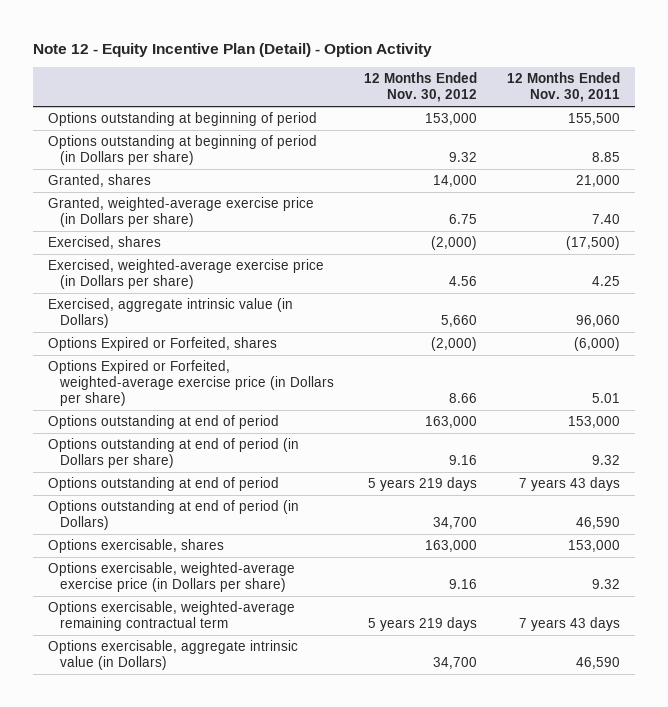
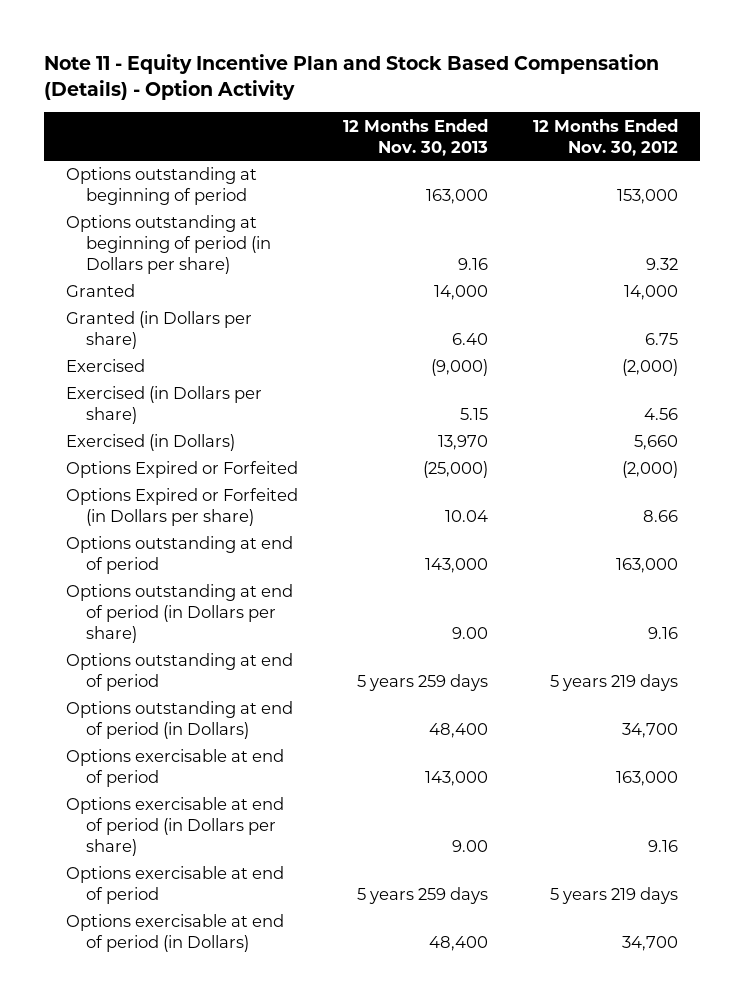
- Note 12 - Equity Incentive Plan (Detail) - Option Activity
+ Note 11 - Equity Incentive Plan and Stock Based Compensation (Details) - Option Activity
- | 12 Months Ended Nov. 30, 2012 | 12 Months Ended Nov. 30, 2011
+ | 12 Months Ended Nov. 30, 2013 | 12 Months Ended Nov. 30, 2012
- Granted, shares | 14,000 | 21,000
- Granted, weighted-average exercise price (in Dollars per share) | 6.75 | 7.40
- Exercised, shares | (2,000) | (17,500)
- Exercised, weighted-average exercise price (in Dollars per share) | 4.56 | 4.25
- Exercised, aggregate intrinsic value (in Dollars) | 5,660 | 96,060
- Options Expired or Forfeited, shares | (2,000) | (6,000)
- Options Expired or Forfeited, weighted-average exercise price (in Dollars per share) | 8.66 | 5.01
+ Granted | 14,000 | 14,000
+ Granted (in Dollars per share) | 6.40 | 6.75
+ Exercised | (9,000) | (2,000)
+ Exercised (in Dollars per share) | 5.15 | 4.56
+ Exercised (in Dollars) | 13,970 | 5,660
+ Options Expired or Forfeited | (25,000) | (2,000)
+ Options Expired or Forfeited (in Dollars per share) | 10.04 | 8.66
- Options exercisable, shares | 163,000 | 153,000
- Options exercisable, weighted-average exercise price (in Dollars per share) | 9.16 | 9.32
- Options exercisable, weighted-average remaining contractual term | 5 years 219 days | 7 years 43 days
- Options exercisable, aggregate intrinsic value (in Dollars) | 34,700 | 46,590
+ Options exercisable at end of period | 143,000 | 163,000
+ Options exercisable at end of period (in Dollars per share) | 9.00 | 9.16
+ Options exercisable at end of period | 5 years 259 days | 5 years 219 days
+ Options exercisable at end of period (in Dollars) | 48,400 | 34,700

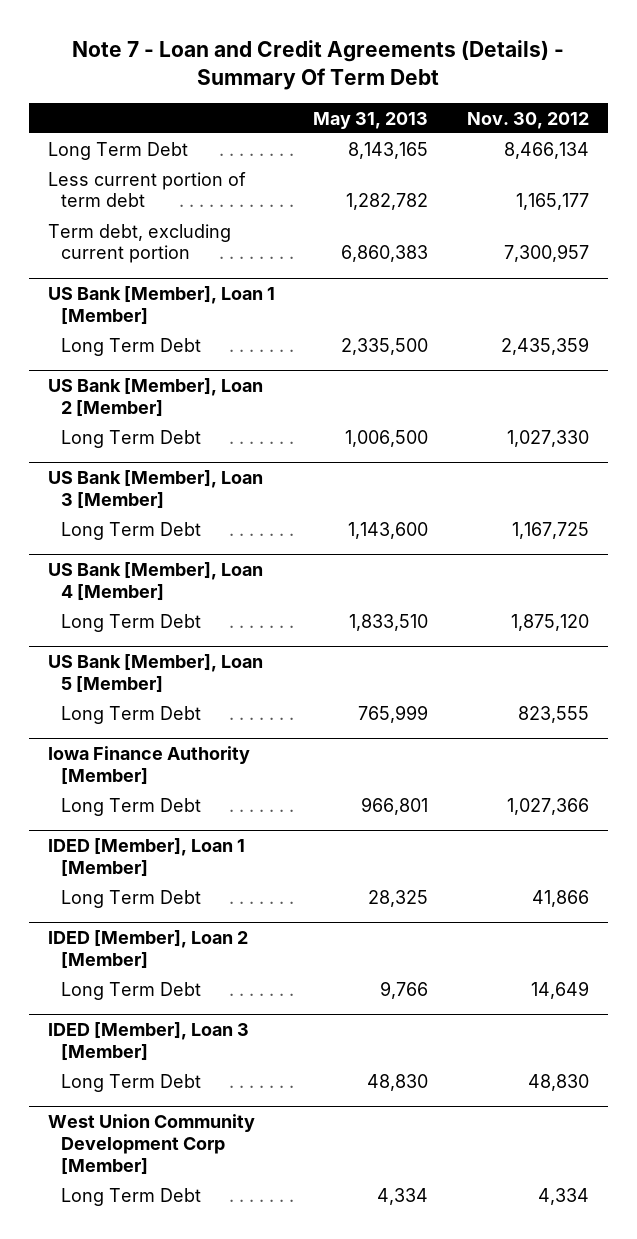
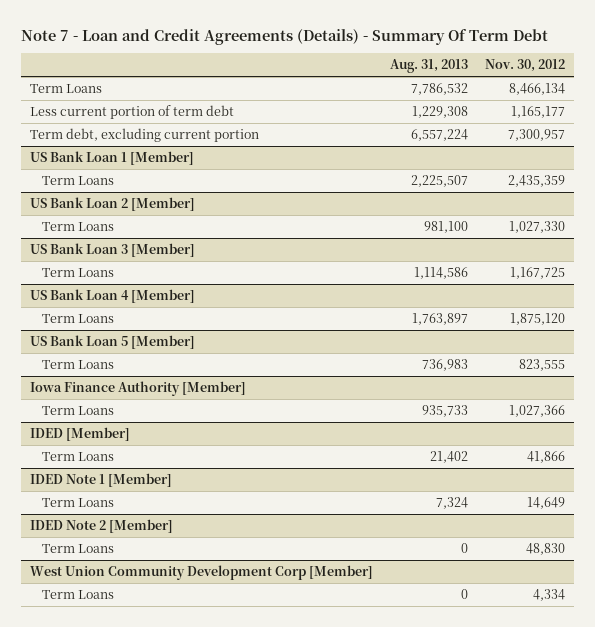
- | May 31, 2013 | Nov. 30, 2012
+ | Aug. 31, 2013 | Nov. 30, 2012
- Long Term Debt | 8,143,165 | 8,466,134
+ Term Loans | 7,786,532 | 8,466,134
- US Bank [Member], Loan 1 [Member]
- Long Term Debt | 2,335,500 | 2,435,359
- US Bank [Member], Loan 2 [Member]
- Long Term Debt | 1,006,500 | 1,027,330
- US Bank [Member], Loan 3 [Member]
- Long Term Debt | 1,143,600 | 1,167,725
- US Bank [Member], Loan 4 [Member]
- Long Term Debt | 1,833,510 | 1,875,120
- US Bank [Member], Loan 5 [Member]
- Long Term Debt | 765,999 | 823,555
+ US Bank Loan 1 [Member]
+ Term Loans | 2,225,507 | 2,435,359
+ US Bank Loan 2 [Member]
+ Term Loans | 981,100 | 1,027,330
+ US Bank Loan 3 [Member]
+ Term Loans | 1,114,586 | 1,167,725
+ US Bank Loan 4 [Member]
+ Term Loans | 1,763,897 | 1,875,120
+ US Bank Loan 5 [Member]
+ Term Loans | 736,983 | 823,555
@ Iowa Finance Authority [Member]
- Long Term Debt | 966,801 | 1,027,366
- IDED [Member], Loan 1 [Member]
- Long Term Debt | 28,325 | 41,866
- IDED [Member], Loan 2 [Member]
- Long Term Debt | 9,766 | 14,649
- IDED [Member], Loan 3 [Member]
- Long Term Debt | 48,830 | 48,830
@ Iowa Finance Authority [Member]
+ Term Loans | 935,733 | 1,027,366
+ IDED [Member]
+ Term Loans | 21,402 | 41,866
+ IDED Note 1 [Member]
+ Term Loans | 7,324 | 14,649
+ IDED Note 2 [Member]
+ Term Loans | 0 | 48,830
@ West Union Community Development Corp [Member]
- Long Term Debt | 4,334 | 4,334
+ Term Loans | 0 | 4,334

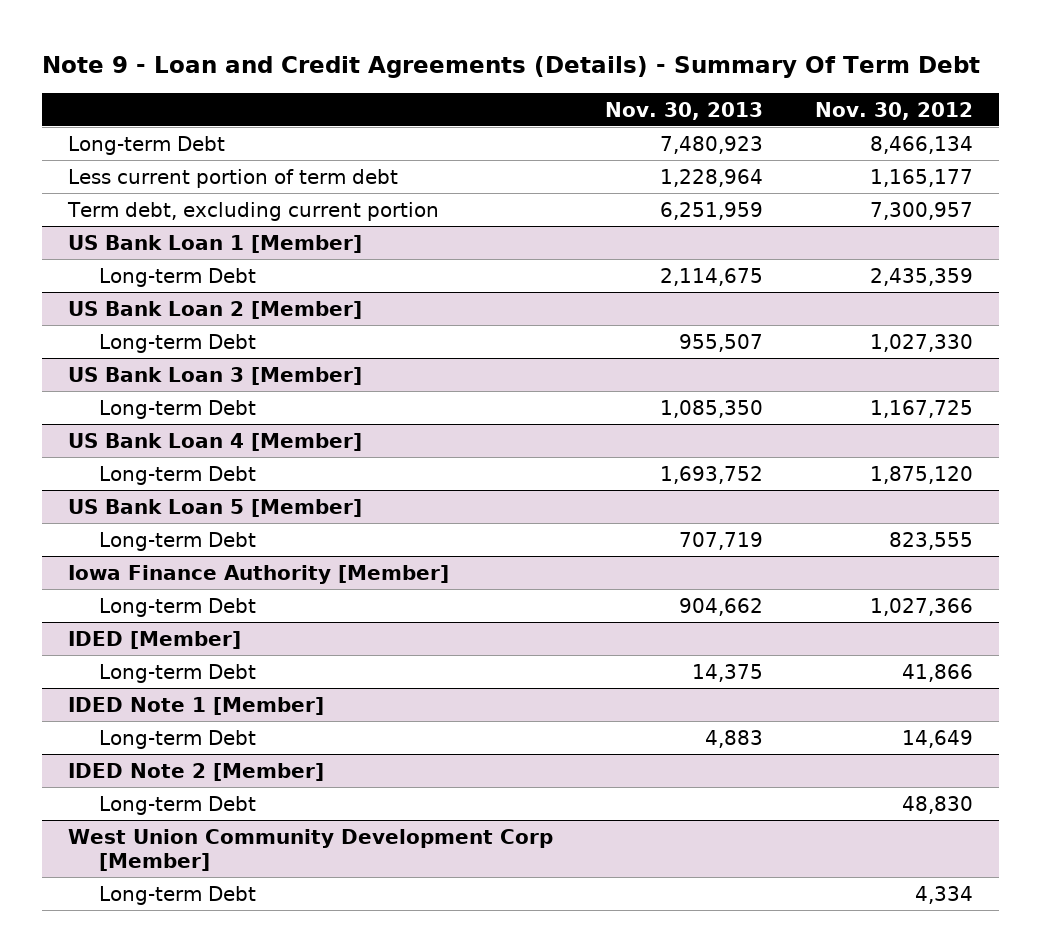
- Note 7 - Loan and Credit Agreements (Details) - Summary Of Term Debt
+ Note 9 - Loan and Credit Agreements (Details) - Summary Of Term Debt
- | Aug. 31, 2013 | Nov. 30, 2012
+ | Nov. 30, 2013 | Nov. 30, 2012
- Term Loans | 7,786,532 | 8,466,134
+ Long-term Debt | 7,480,923 | 8,466,134
@ US Bank Loan 1 [Member]
- Term Loans | 2,225,507 | 2,435,359
+ Long-term Debt | 2,114,675 | 2,435,359
@ US Bank Loan 2 [Member]
- Term Loans | 981,100 | 1,027,330
+ Long-term Debt | 955,507 | 1,027,330
@ US Bank Loan 3 [Member]
- Term Loans | 1,114,586 | 1,167,725
+ Long-term Debt | 1,085,350 | 1,167,725
@ US Bank Loan 4 [Member]
- Term Loans | 1,763,897 | 1,875,120
+ Long-term Debt | 1,693,752 | 1,875,120
@ US Bank Loan 5 [Member]
- Term Loans | 736,983 | 823,555
+ Long-term Debt | 707,719 | 823,555
@ Iowa Finance Authority [Member]
- Term Loans | 935,733 | 1,027,366
+ Long-term Debt | 904,662 | 1,027,366
@ IDED [Member]
- Term Loans | 21,402 | 41,866
+ Long-term Debt | 14,375 | 41,866
@ IDED Note 1 [Member]
- Term Loans | 7,324 | 14,649
+ Long-term Debt | 4,883 | 14,649
@ IDED Note 2 [Member]
- Term Loans | 0 | 48,830
+ Long-term Debt | | 48,830
@ West Union Community Development Corp [Member]
- Term Loans | 0 | 4,334
+ Long-term Debt | | 4,334

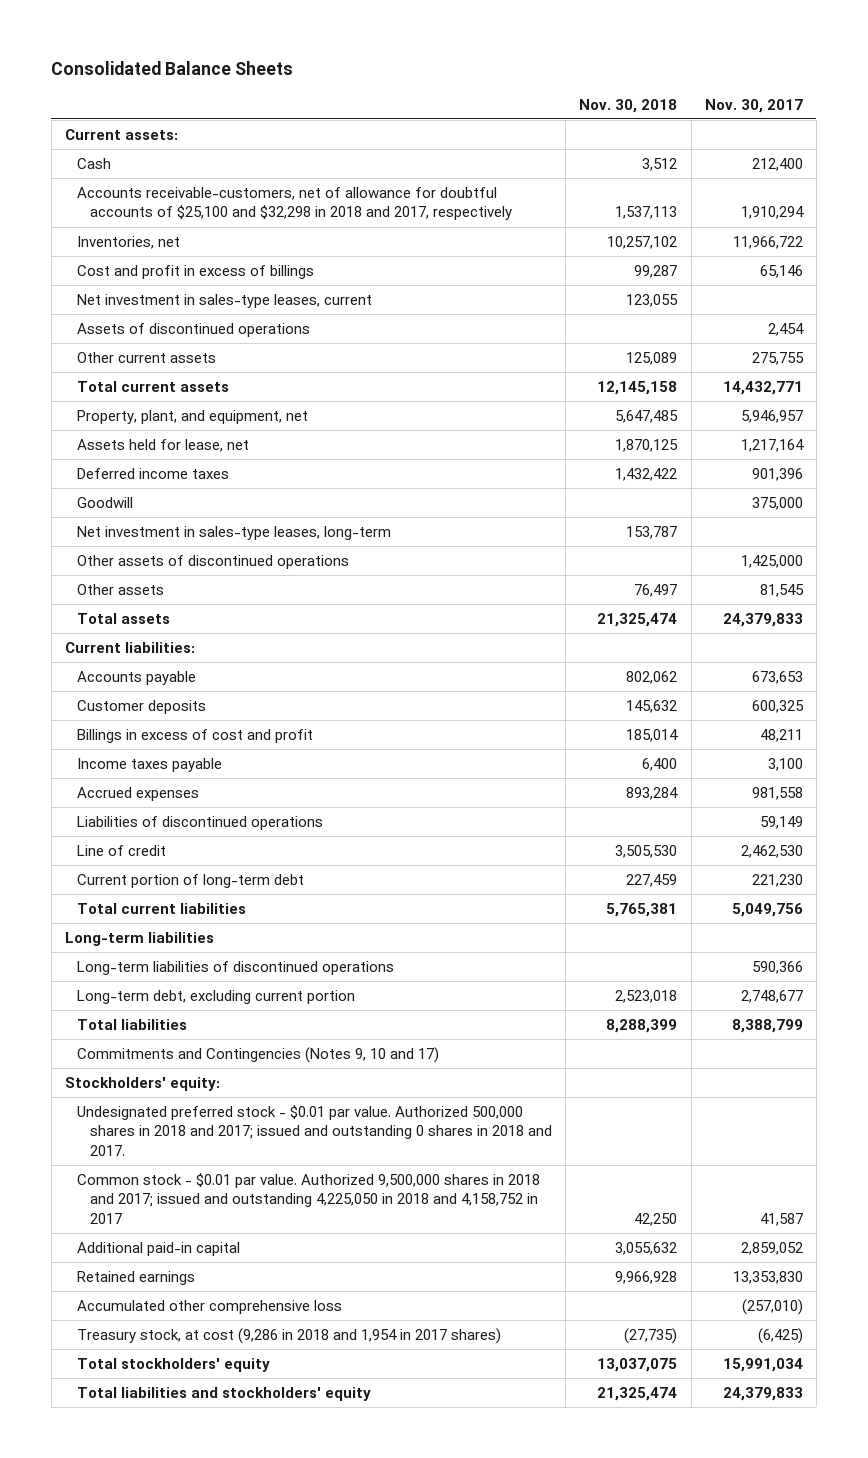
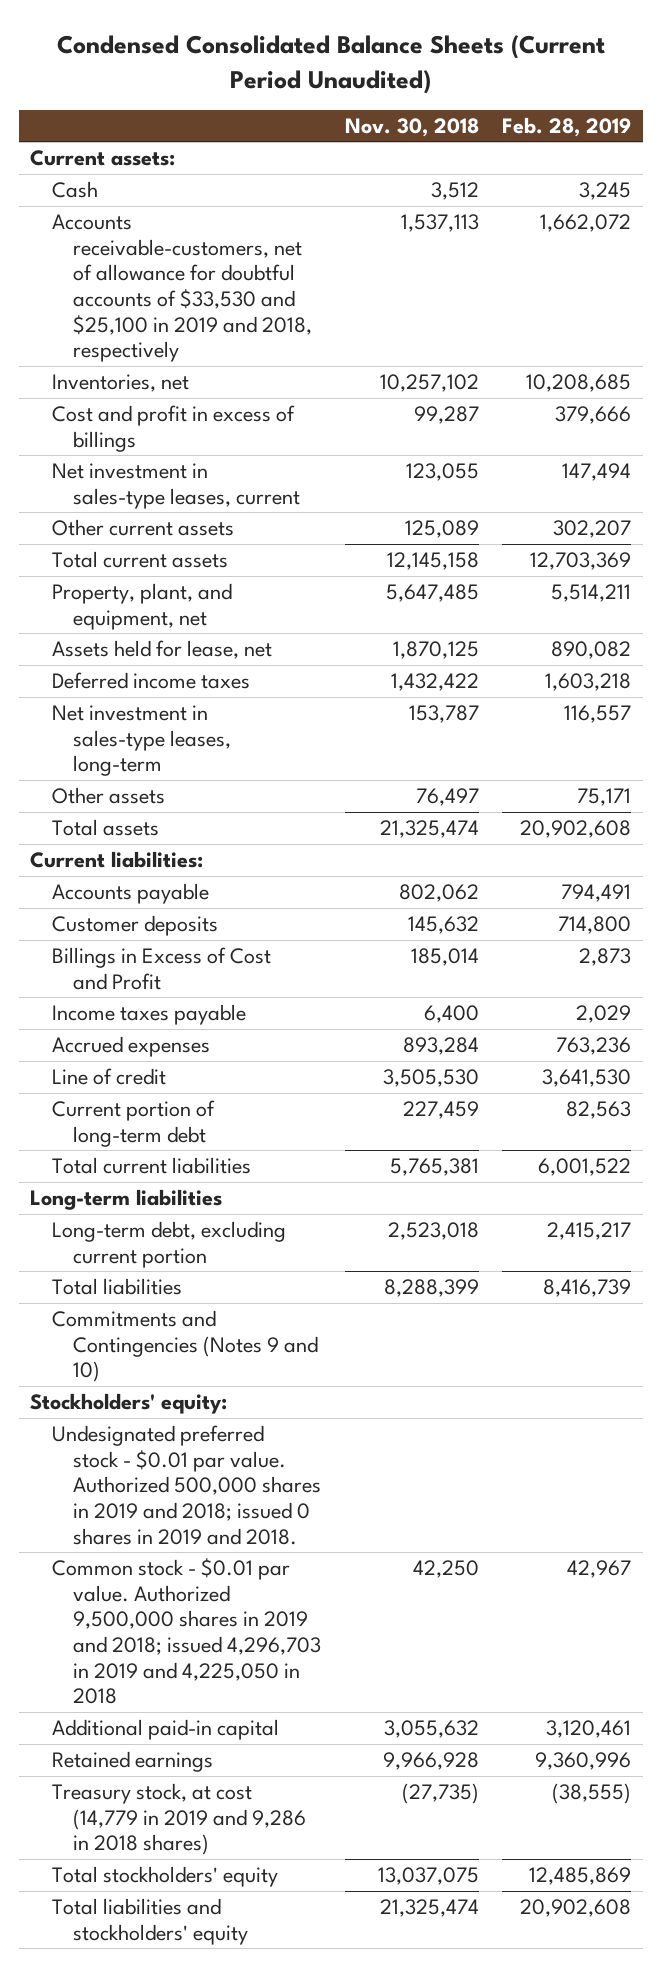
- Consolidated Balance Sheets
+ Condensed Consolidated Balance Sheets (Current Period Unaudited)
- | Nov. 30, 2018 | Nov. 30, 2017
+ | Nov. 30, 2018 | Feb. 28, 2019
- Accounts receivable-customers, net of allowance for doubtful accounts of $25,100 and $32,298 in 2018 and 2017, respectively | 1,537,113 | 1,910,294
+ Accounts receivable-customers, net of allowance for doubtful accounts of $33,530 and $25,100 in 2019 and 2018, respectively | 1,537,113 | 1,662,072
- Assets of discontinued operations | | 2,454
- Goodwill | | 375,000
- Other assets of discontinued operations | | 1,425,000
- Billings in excess of cost and profit | 185,014 | 48,211
+ Billings in Excess of Cost and Profit | 185,014 | 2,873
- Liabilities of discontinued operations | | 59,149
- Long-term liabilities of discontinued operations | | 590,366
- Commitments and Contingencies (Notes 9, 10 and 17)
+ Commitments and Contingencies (Notes 9 and 10)
- Undesignated preferred stock - $0.01 par value. Authorized 500,000 shares in 2018 and 2017; issued and outstanding 0 shares in 2018 and 2017.
- Common stock - $0.01 par value. Authorized 9,500,000 shares in 2018 and 2017; issued and outstanding 4,225,050 in 2018 and 4,158,752 in 2017 | 42,250 | 41,587
+ Undesignated preferred stock - $0.01 par value. Authorized 500,000 shares in 2019 and 2018; issued 0 shares in 2019 and 2018.
+ Common stock - $0.01 par value. Authorized 9,500,000 shares in 2019 and 2018; issued 4,296,703 in 2019 and 4,225,050 in 2018 | 42,250 | 42,967
- Accumulated other comprehensive loss | | (257,010)
- Treasury stock, at cost (9,286 in 2018 and 1,954 in 2017 shares) | (27,735) | (6,425)
+ Treasury stock, at cost (14,779 in 2019 and 9,286 in 2018 shares) | (27,735) | (38,555)

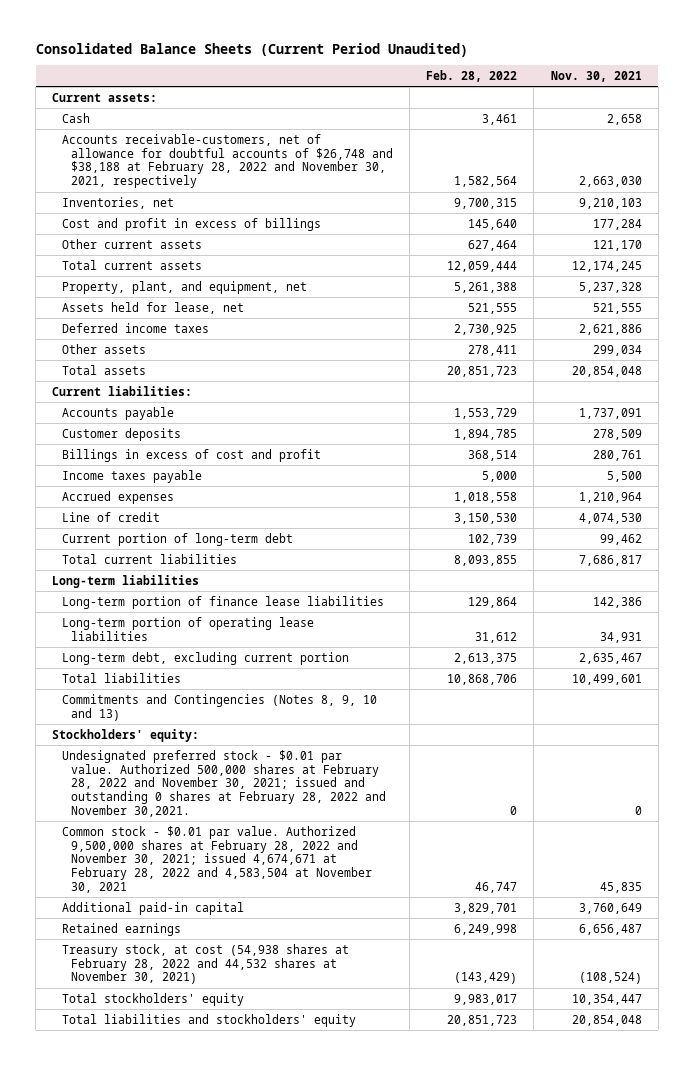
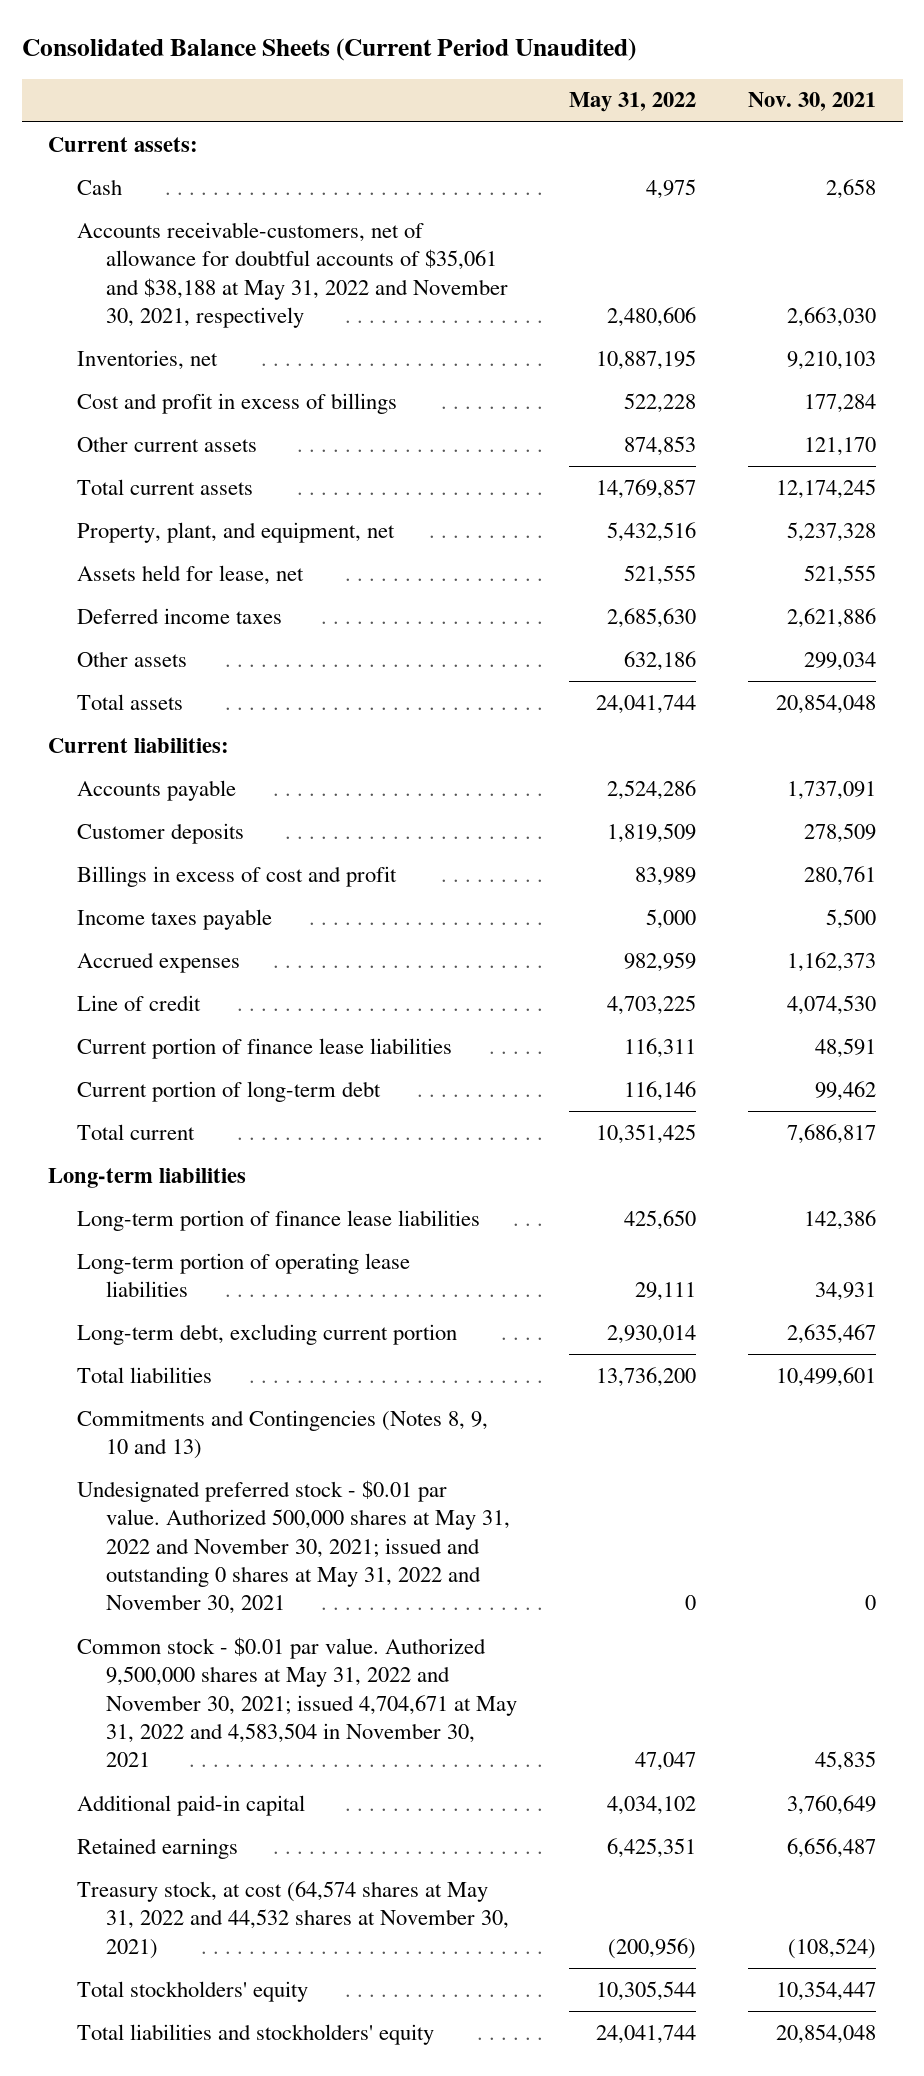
- | Feb. 28, 2022 | Nov. 30, 2021
+ | May 31, 2022 | Nov. 30, 2021
- Accounts receivable-customers, net of allowance for doubtful accounts of $26,748 and $38,188 at February 28, 2022 and November 30, 2021, respectively | 1,582,564 | 2,663,030
+ Accounts receivable-customers, net of allowance for doubtful accounts of $35,061 and $38,188 at May 31, 2022 and November 30, 2021, respectively | 2,480,606 | 2,663,030
- Accrued expenses | 1,018,558 | 1,210,964
+ Accrued expenses | 982,959 | 1,162,373
+ Current portion of finance lease liabilities | 116,311 | 48,591
- Total current liabilities | 8,093,855 | 7,686,817
+ Total current | 10,351,425 | 7,686,817
- Stockholders' equity:
- Undesignated preferred stock - $0.01 par value. Authorized 500,000 shares at February 28, 2022 and November 30, 2021; issued and outstanding 0 shares at February 28, 2022 and November 30,2021. | 0 | 0
- Common stock - $0.01 par value. Authorized 9,500,000 shares at February 28, 2022 and November 30, 2021; issued 4,674,671 at February 28, 2022 and 4,583,504 at November 30, 2021 | 46,747 | 45,835
+ Undesignated preferred stock - $0.01 par value. Authorized 500,000 shares at May 31, 2022 and November 30, 2021; issued and outstanding 0 shares at May 31, 2022 and November 30, 2021 | 0 | 0
+ Common stock - $0.01 par value. Authorized 9,500,000 shares at May 31, 2022 and November 30, 2021; issued 4,704,671 at May 31, 2022 and 4,583,504 in November 30, 2021 | 47,047 | 45,835
- Treasury stock, at cost (54,938 shares at February 28, 2022 and 44,532 shares at November 30, 2021) | (143,429) | (108,524)
+ Treasury stock, at cost (64,574 shares at May 31, 2022 and 44,532 shares at November 30, 2021) | (200,956) | (108,524)

